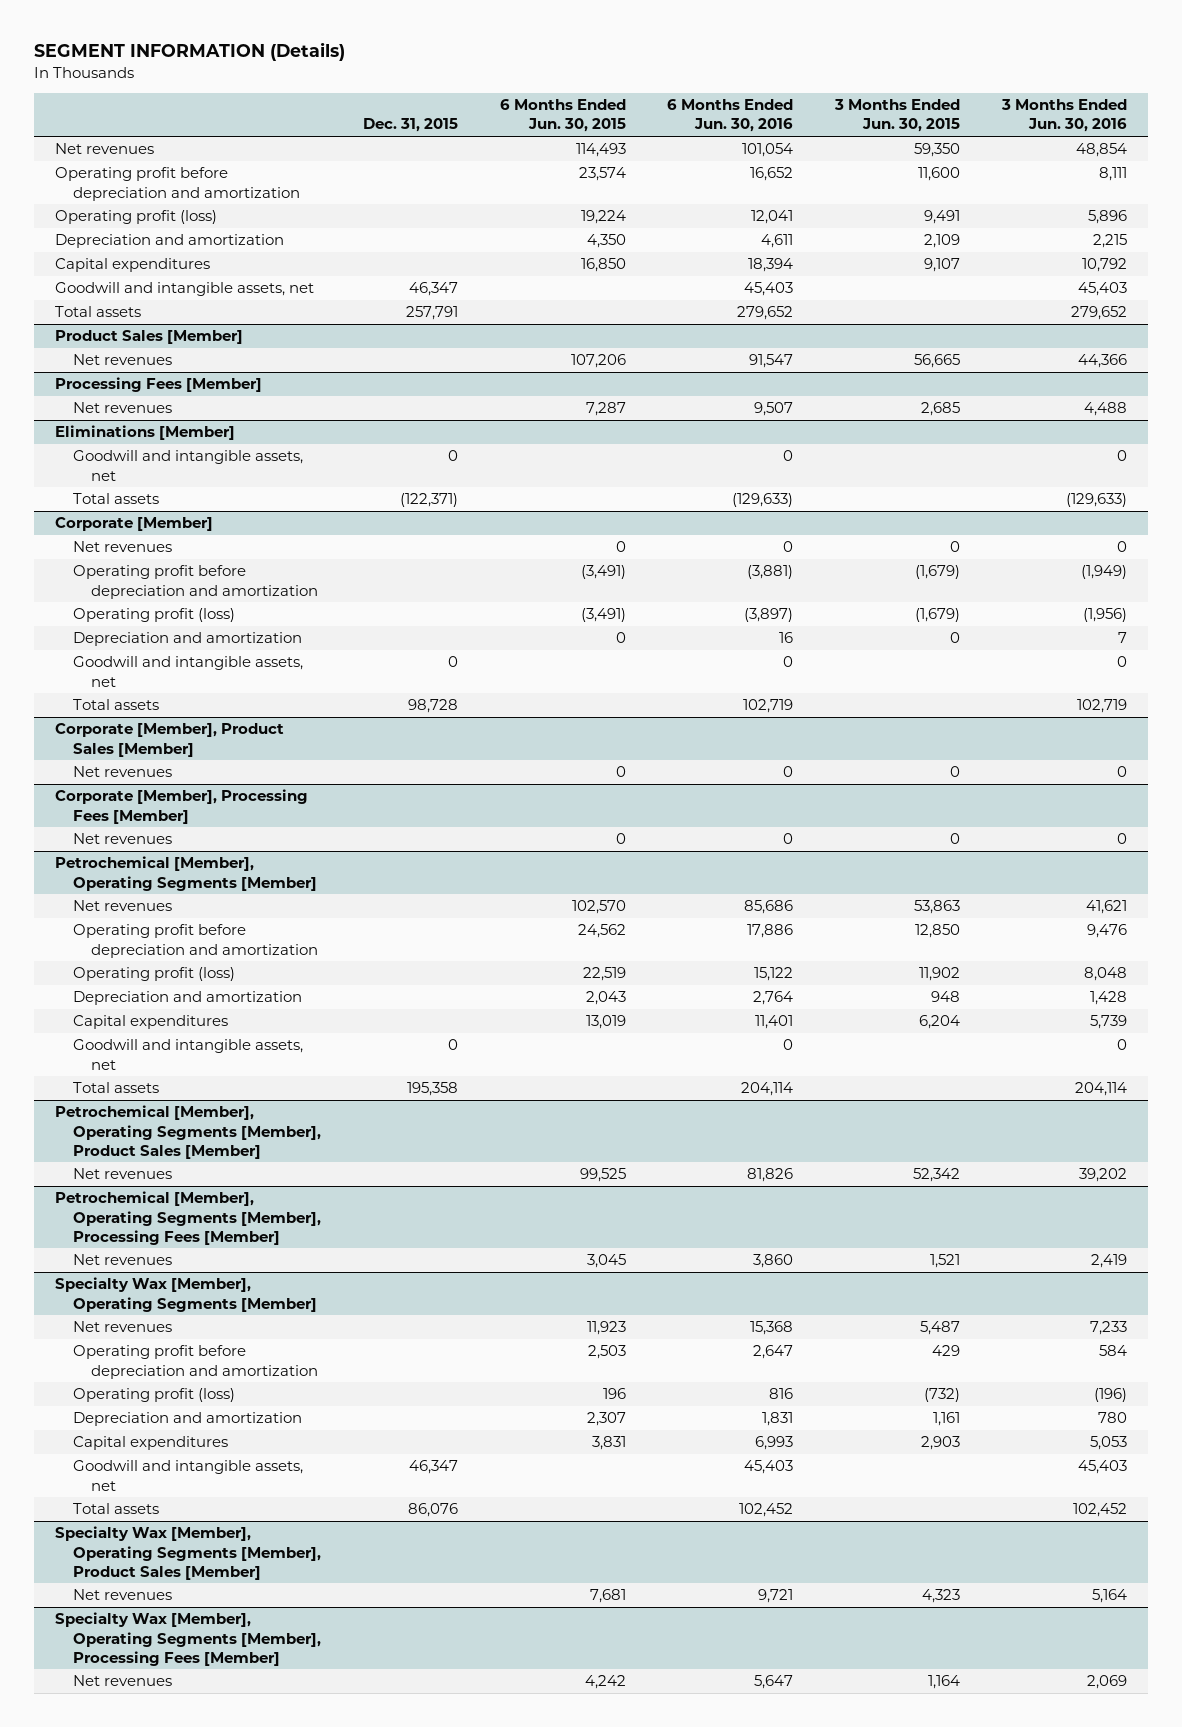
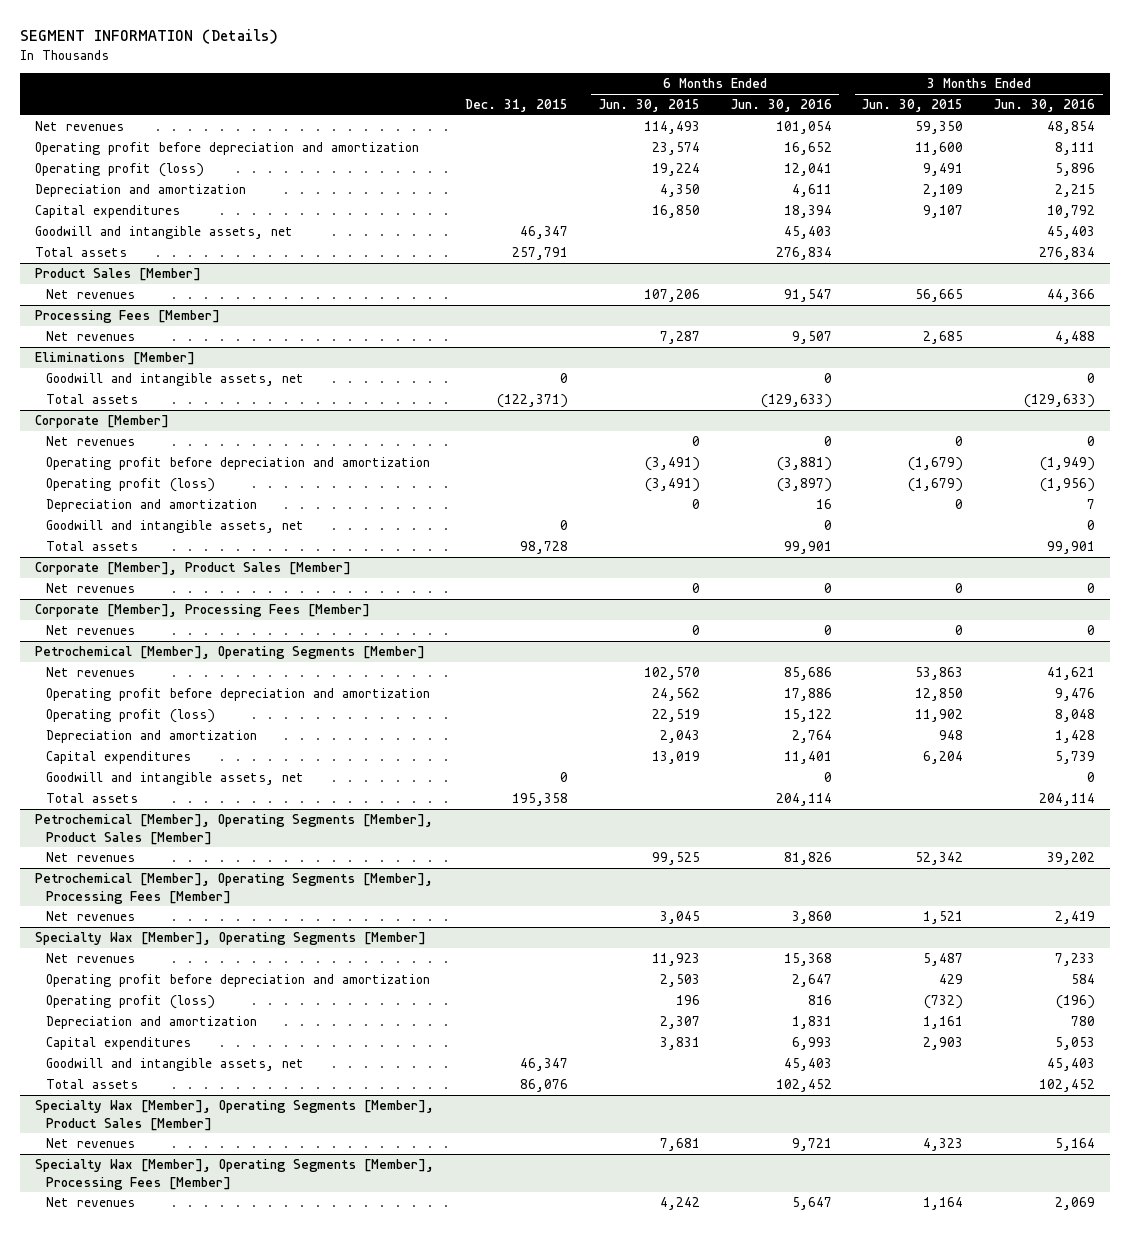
- Total assets | 257,791 | | 279,652 | | 279,652
+ Total assets | 257,791 | | 276,834 | | 276,834
@ Corporate [Member]
- Total assets | 98,728 | | 102,719 | | 102,719
+ Total assets | 98,728 | | 99,901 | | 99,901

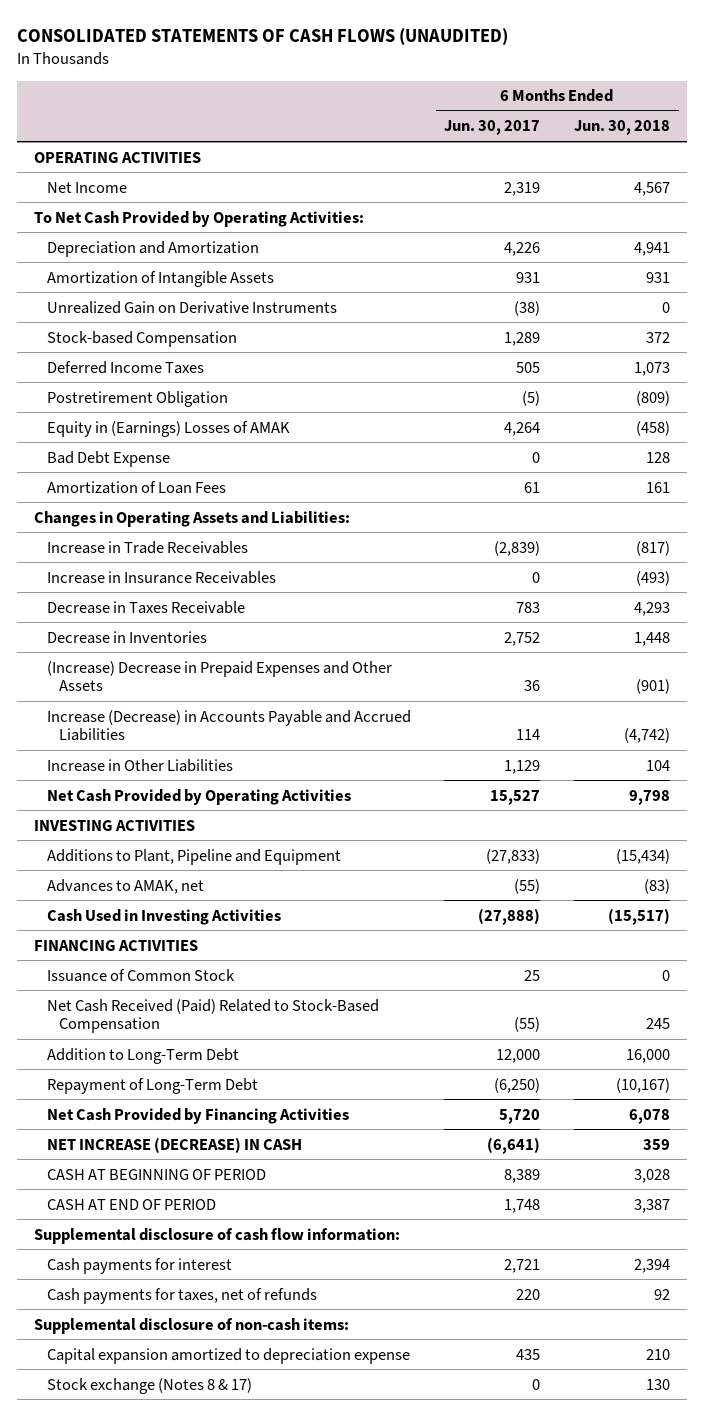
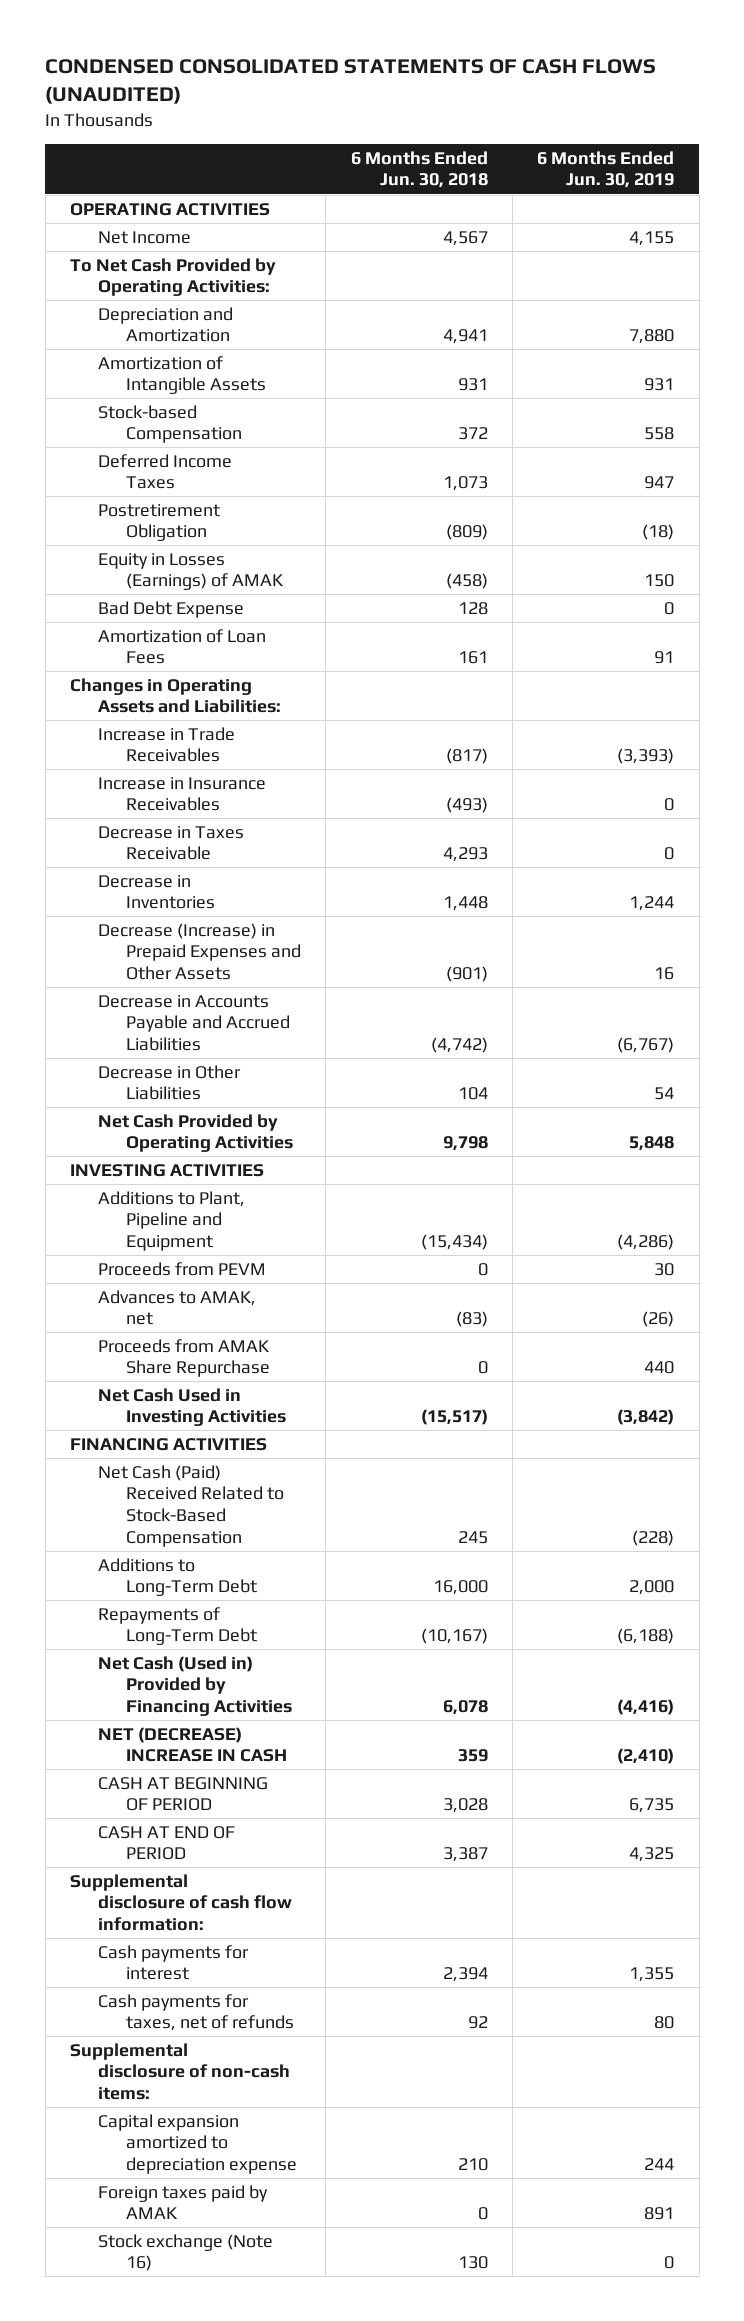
- CONSOLIDATED STATEMENTS OF CASH FLOWS (UNAUDITED)
+ CONDENSED CONSOLIDATED STATEMENTS OF CASH FLOWS (UNAUDITED)
- | 6 Months Ended Jun. 30, 2017 | 6 Months Ended Jun. 30, 2018
+ | 6 Months Ended Jun. 30, 2018 | 6 Months Ended Jun. 30, 2019
- Unrealized Gain on Derivative Instruments | (38) | 0
- Equity in (Earnings) Losses of AMAK | 4,264 | (458)
+ Equity in Losses (Earnings) of AMAK | (458) | 150
- (Increase) Decrease in Prepaid Expenses and Other Assets | 36 | (901)
- Increase (Decrease) in Accounts Payable and Accrued Liabilities | 114 | (4,742)
- Increase in Other Liabilities | 1,129 | 104
+ Decrease (Increase) in Prepaid Expenses and Other Assets | (901) | 16
+ Decrease in Accounts Payable and Accrued Liabilities | (4,742) | (6,767)
+ Decrease in Other Liabilities | 104 | 54
+ Proceeds from PEVM | 0 | 30
- Cash Used in Investing Activities | (27,888) | (15,517)
+ Proceeds from AMAK Share Repurchase | 0 | 440
+ Net Cash Used in Investing Activities | (15,517) | (3,842)
- Issuance of Common Stock | 25 | 0
- Net Cash Received (Paid) Related to Stock-Based Compensation | (55) | 245
- Addition to Long-Term Debt | 12,000 | 16,000
- Repayment of Long-Term Debt | (6,250) | (10,167)
- Net Cash Provided by Financing Activities | 5,720 | 6,078
- NET INCREASE (DECREASE) IN CASH | (6,641) | 359
+ Net Cash (Paid) Received Related to Stock-Based Compensation | 245 | (228)
+ Additions to Long-Term Debt | 16,000 | 2,000
+ Repayments of Long-Term Debt | (10,167) | (6,188)
+ Net Cash (Used in) Provided by Financing Activities | 6,078 | (4,416)
+ NET (DECREASE) INCREASE IN CASH | 359 | (2,410)
- Stock exchange (Notes 8 & 17) | 0 | 130
+ Foreign taxes paid by AMAK | 0 | 891
+ Stock exchange (Note 16) | 130 | 0

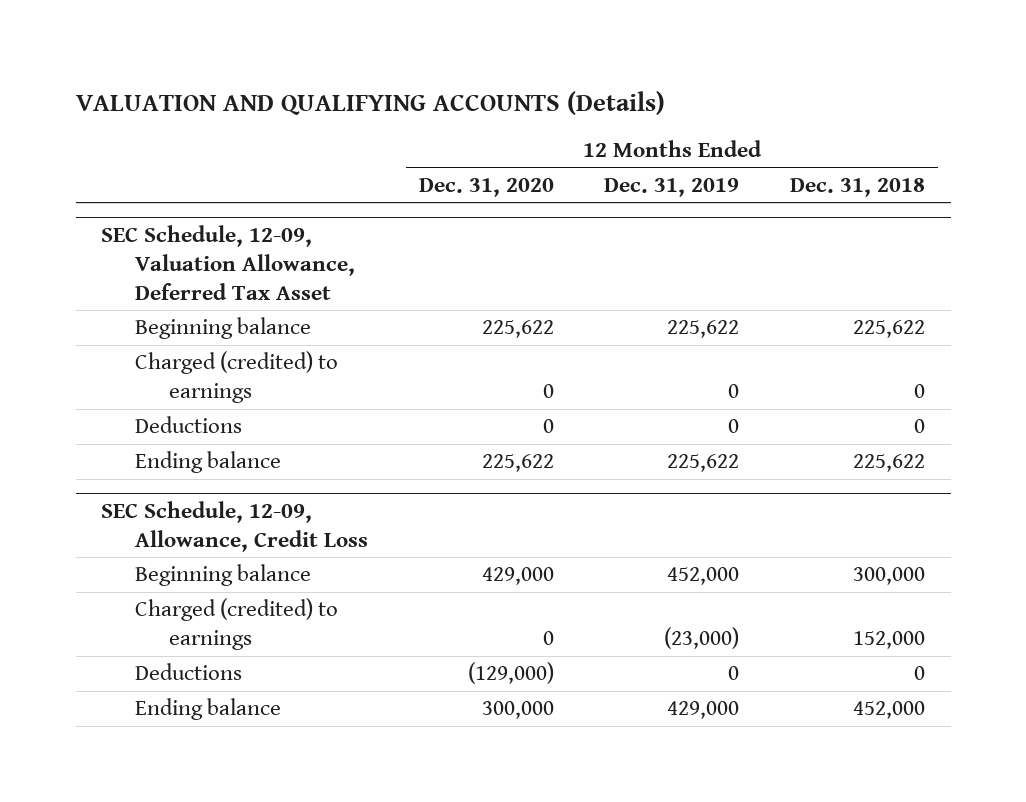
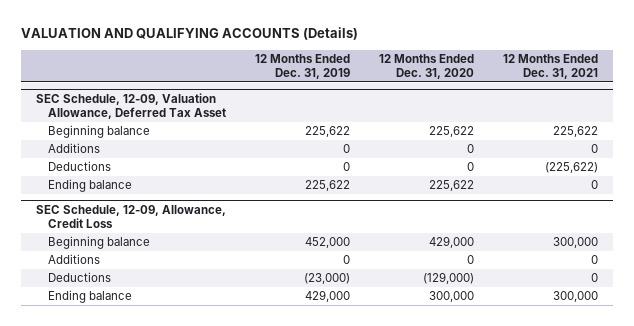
- | 12 Months Ended Dec. 31, 2020 | 12 Months Ended Dec. 31, 2019 | 12 Months Ended Dec. 31, 2018
+ | 12 Months Ended Dec. 31, 2019 | 12 Months Ended Dec. 31, 2020 | 12 Months Ended Dec. 31, 2021
@ SEC Schedule, 12-09, Valuation Allowance, Deferred Tax Asset
- Charged (credited) to earnings | 0 | 0 | 0
+ Additions | 0 | 0 | 0
@ SEC Schedule, 12-09, Allowance, Credit Loss
- Charged (credited) to earnings | 0 | (23,000) | 152,000
- Deductions | (129,000) | 0 | 0
+ Additions | 0 | 0 | 0
+ Deductions | (23,000) | (129,000) | 0

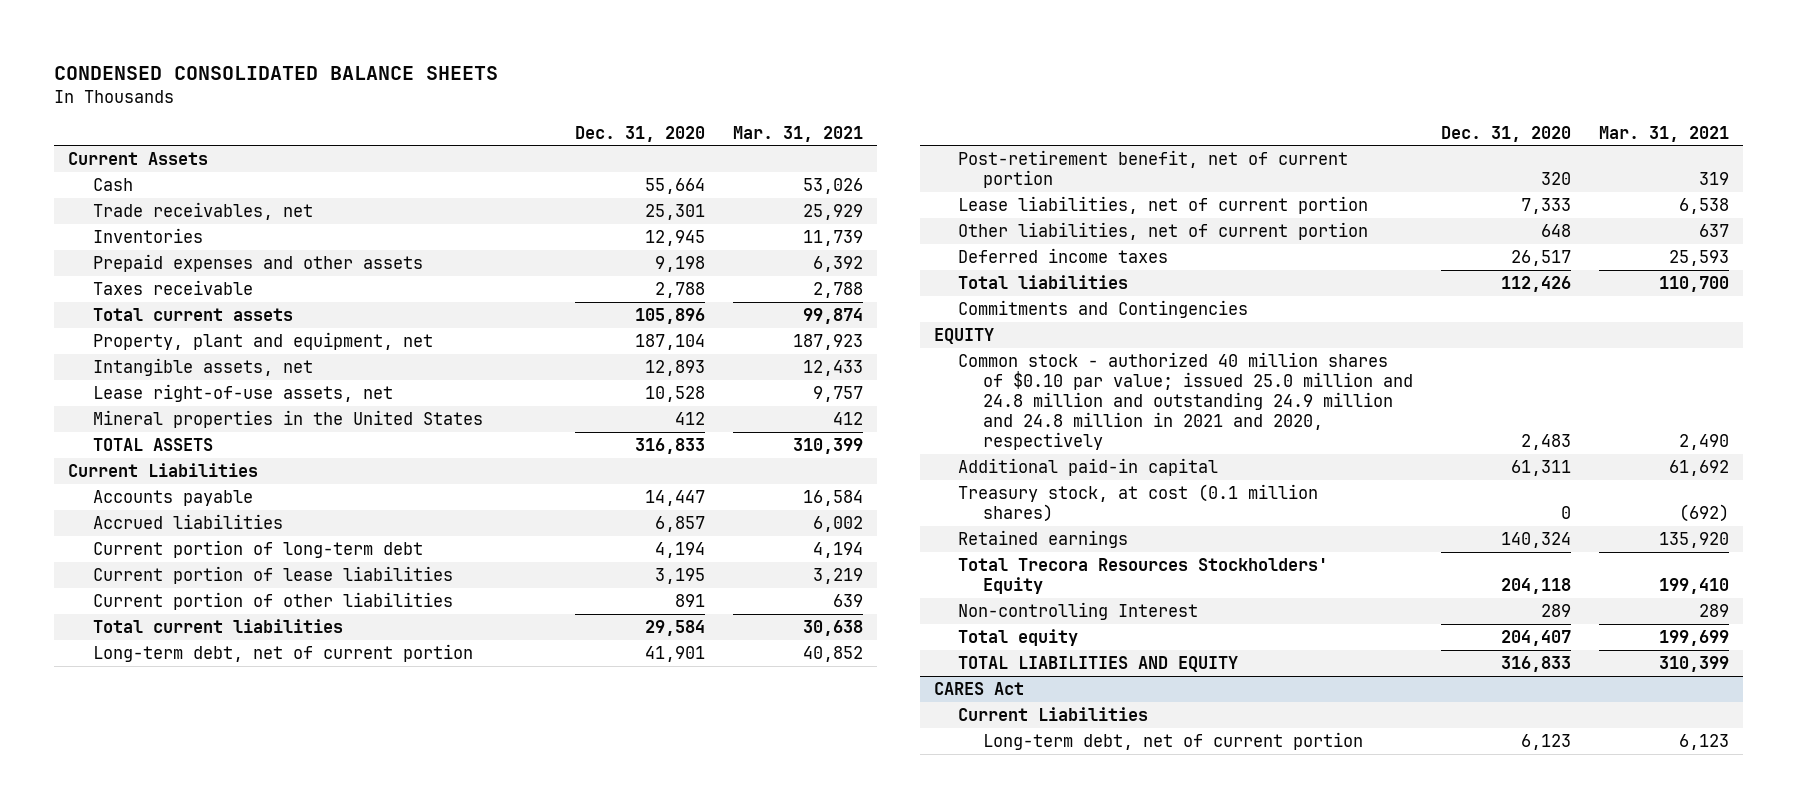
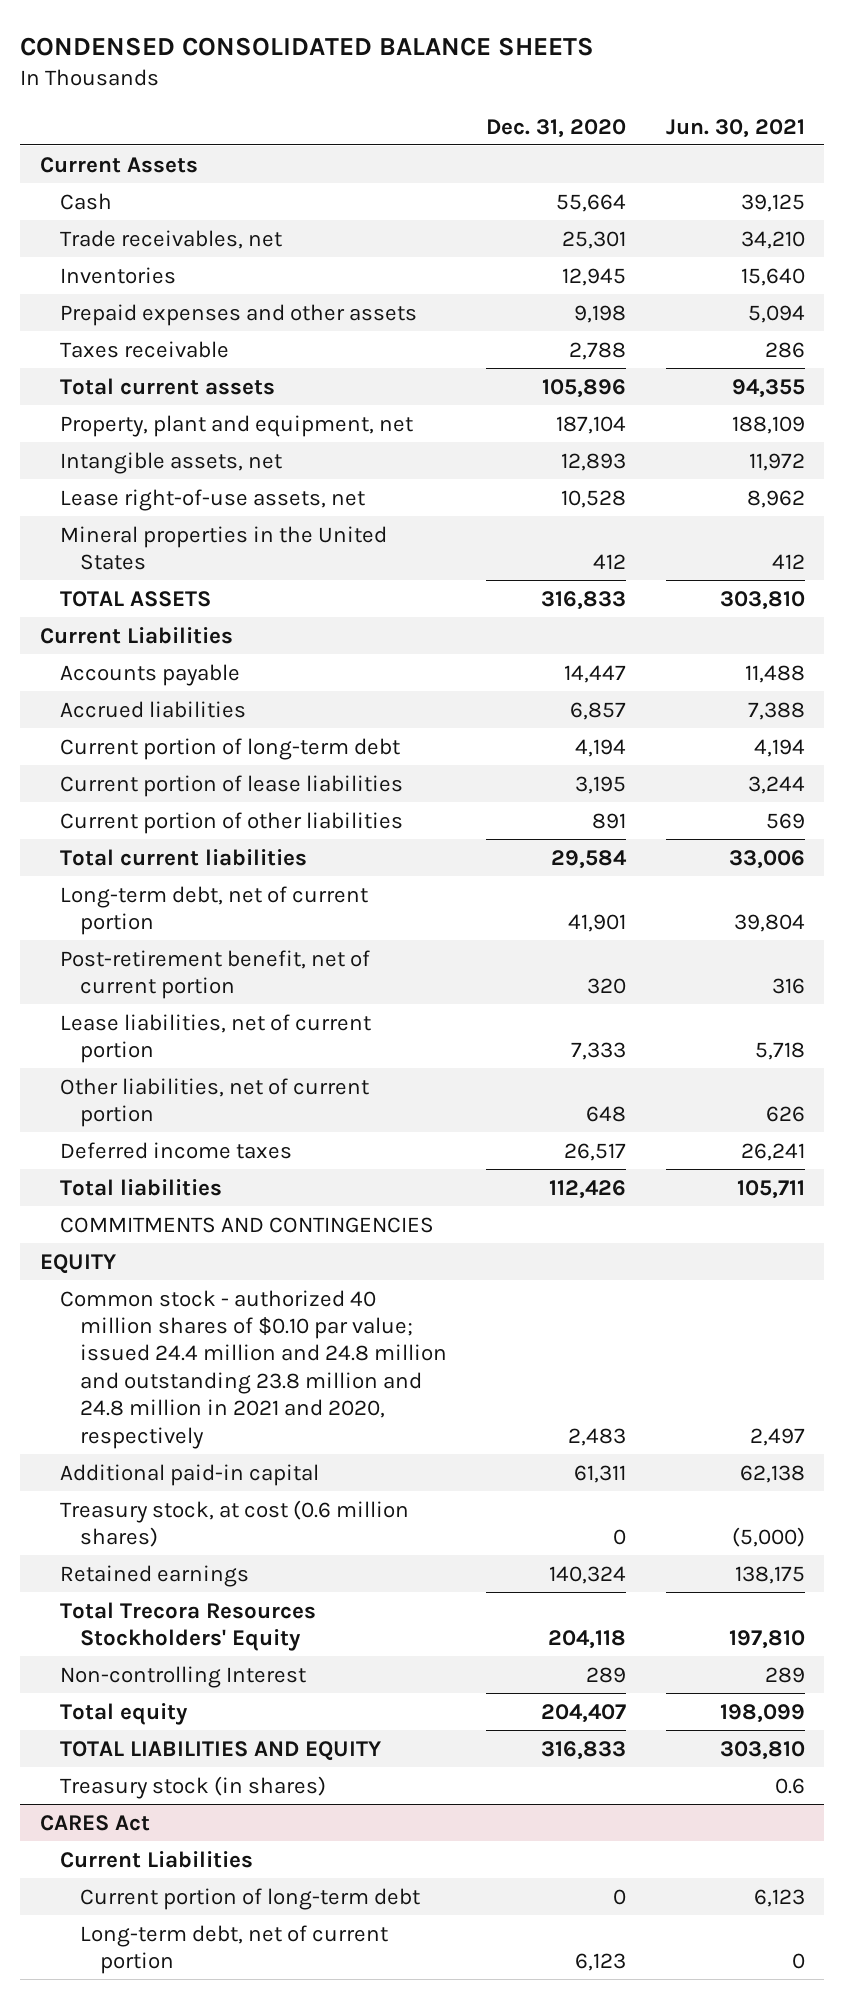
- | Dec. 31, 2020 | Mar. 31, 2021
+ | Dec. 31, 2020 | Jun. 30, 2021
- Commitments and Contingencies
+ COMMITMENTS AND CONTINGENCIES
- Common stock - authorized 40 million shares of $0.10 par value; issued 25.0 million and 24.8 million and outstanding 24.9 million and 24.8 million in 2021 and 2020, respectively | 2,483 | 2,490
+ Common stock - authorized 40 million shares of $0.10 par value; issued 24.4 million and 24.8 million and outstanding 23.8 million and 24.8 million in 2021 and 2020, respectively | 2,483 | 2,497
- Treasury stock, at cost (0.1 million shares) | 0 | (692)
+ Treasury stock, at cost (0.6 million shares) | 0 | (5,000)
+ Treasury stock (in shares) | | 0.6
@ CARES Act
+ Current portion of long-term debt | 0 | 6,123

